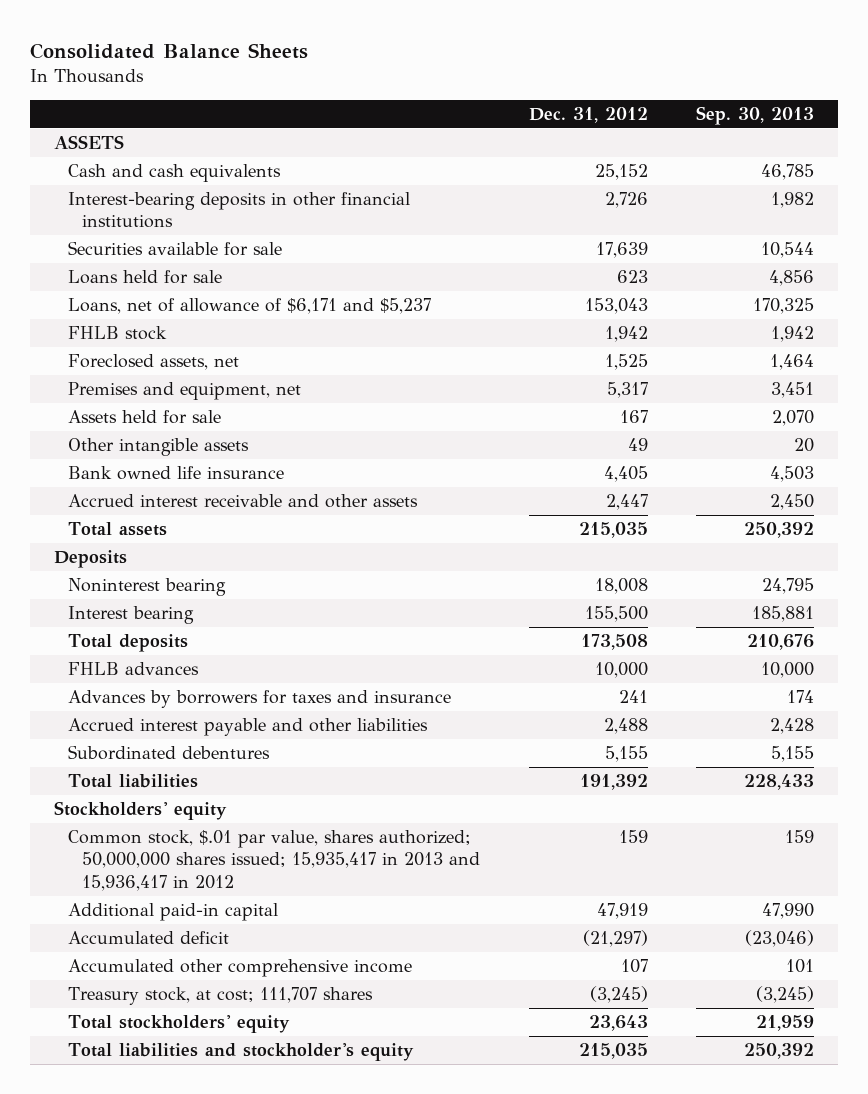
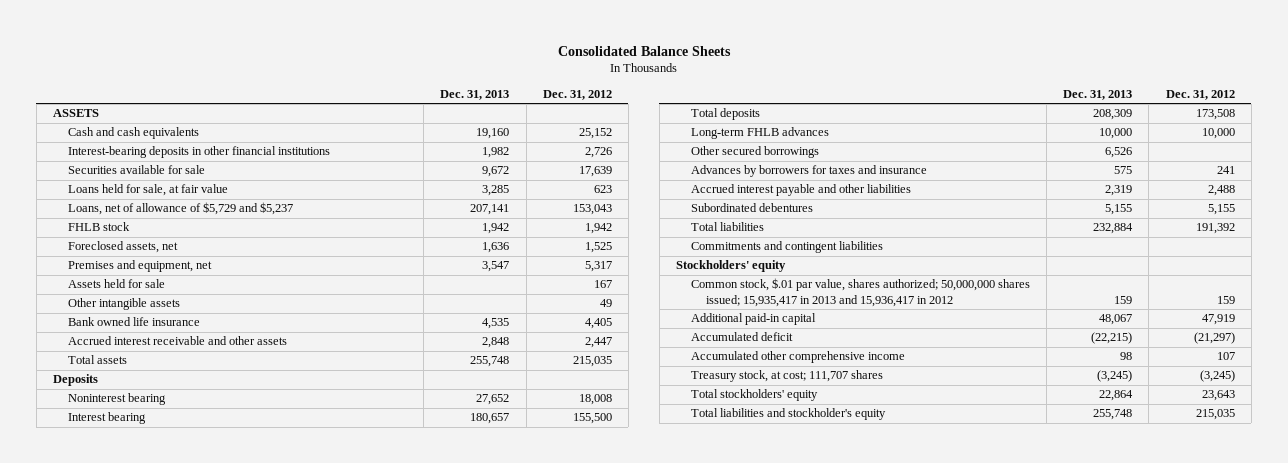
- | Dec. 31, 2012 | Sep. 30, 2013
+ | Dec. 31, 2013 | Dec. 31, 2012
- Loans held for sale | 623 | 4,856
- Loans, net of allowance of $6,171 and $5,237 | 153,043 | 170,325
+ Loans held for sale, at fair value | 3,285 | 623
+ Loans, net of allowance of $5,729 and $5,237 | 207,141 | 153,043
- FHLB advances | 10,000 | 10,000
+ Long-term FHLB advances | 10,000 | 10,000
+ Other secured borrowings | 6,526 |
+ Commitments and contingent liabilities

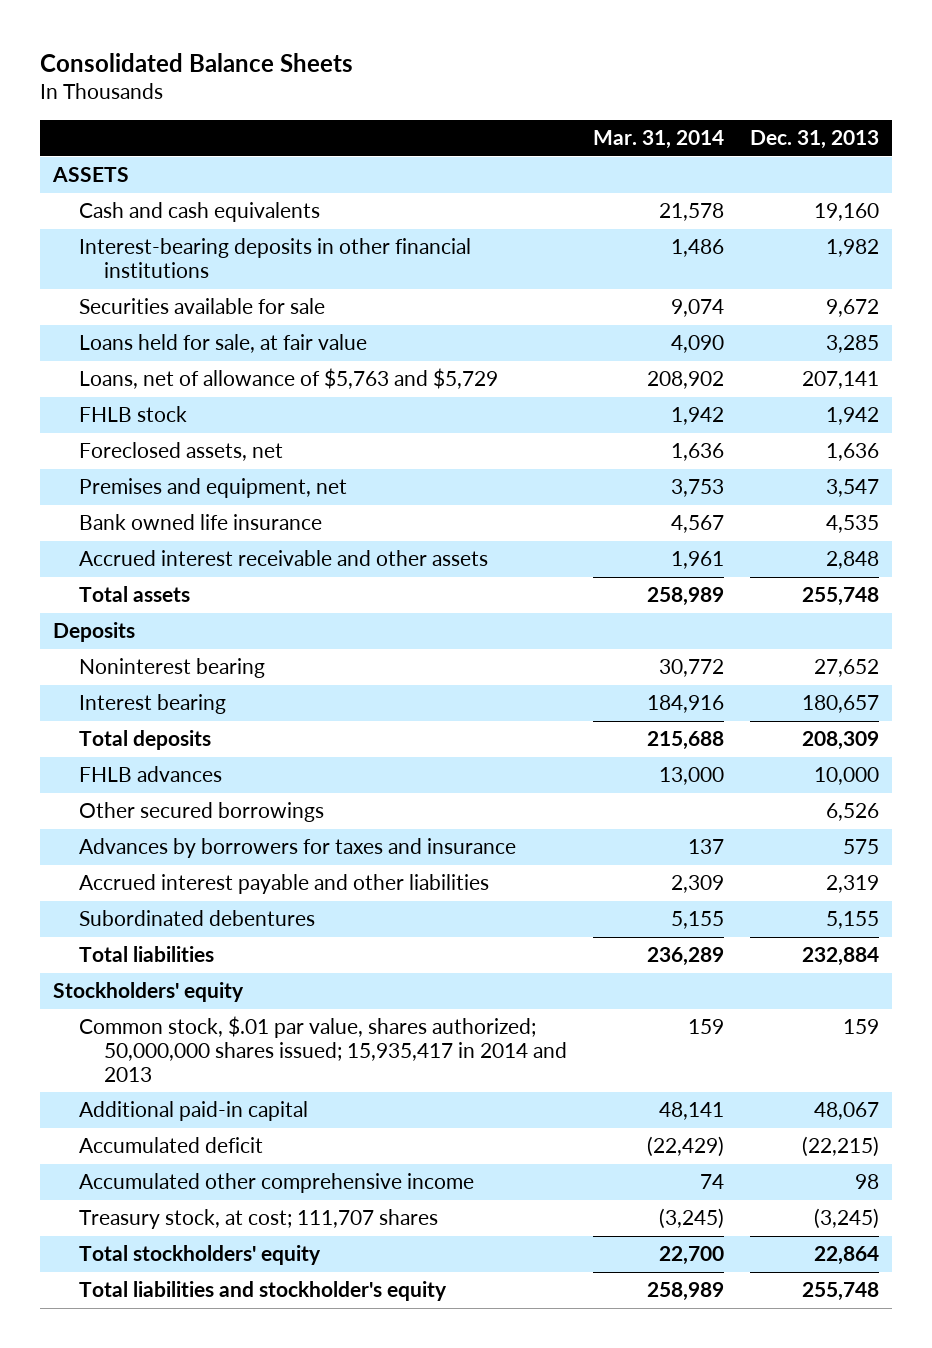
- | Dec. 31, 2013 | Dec. 31, 2012
+ | Mar. 31, 2014 | Dec. 31, 2013
- Loans, net of allowance of $5,729 and $5,237 | 207,141 | 153,043
+ Loans, net of allowance of $5,763 and $5,729 | 208,902 | 207,141
- Assets held for sale | | 167
- Other intangible assets | | 49
- Long-term FHLB advances | 10,000 | 10,000
+ FHLB advances | 13,000 | 10,000
- Commitments and contingent liabilities
- Common stock, $.01 par value, shares authorized; 50,000,000 shares issued; 15,935,417 in 2013 and 15,936,417 in 2012 | 159 | 159
+ Common stock, $.01 par value, shares authorized; 50,000,000 shares issued; 15,935,417 in 2014 and 2013 | 159 | 159

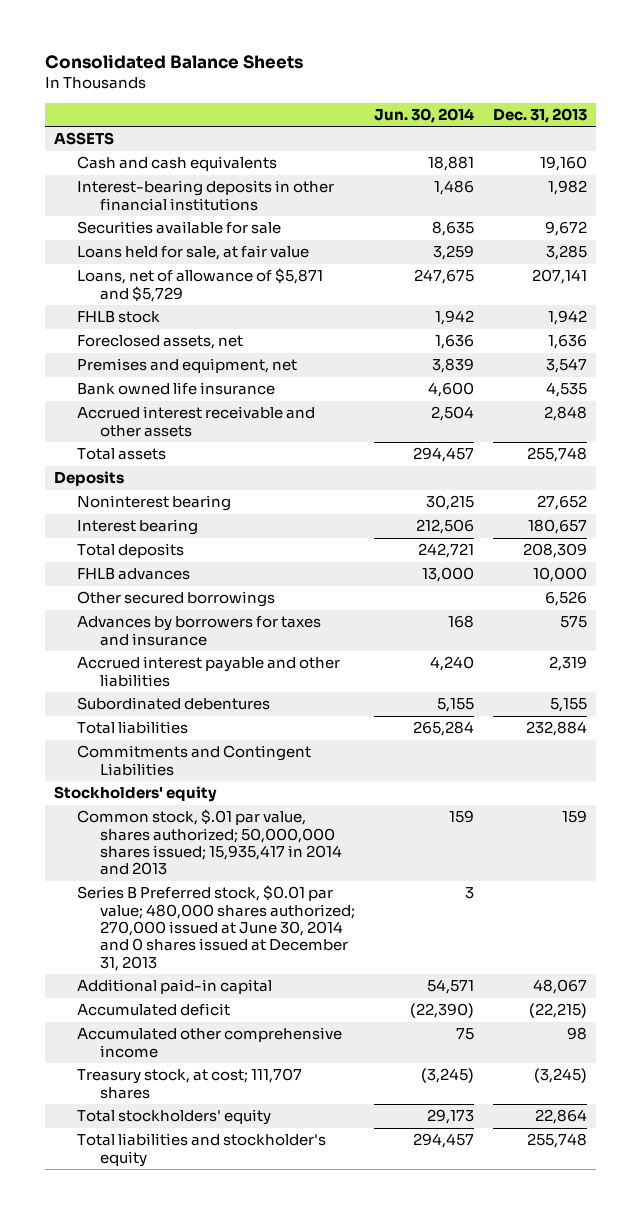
- | Mar. 31, 2014 | Dec. 31, 2013
+ | Jun. 30, 2014 | Dec. 31, 2013
- Loans, net of allowance of $5,763 and $5,729 | 208,902 | 207,141
+ Loans, net of allowance of $5,871 and $5,729 | 247,675 | 207,141
+ Commitments and Contingent Liabilities
+ Series B Preferred stock, $0.01 par value; 480,000 shares authorized; 270,000 issued at June 30, 2014 and 0 shares issued at December 31, 2013 | 3 |

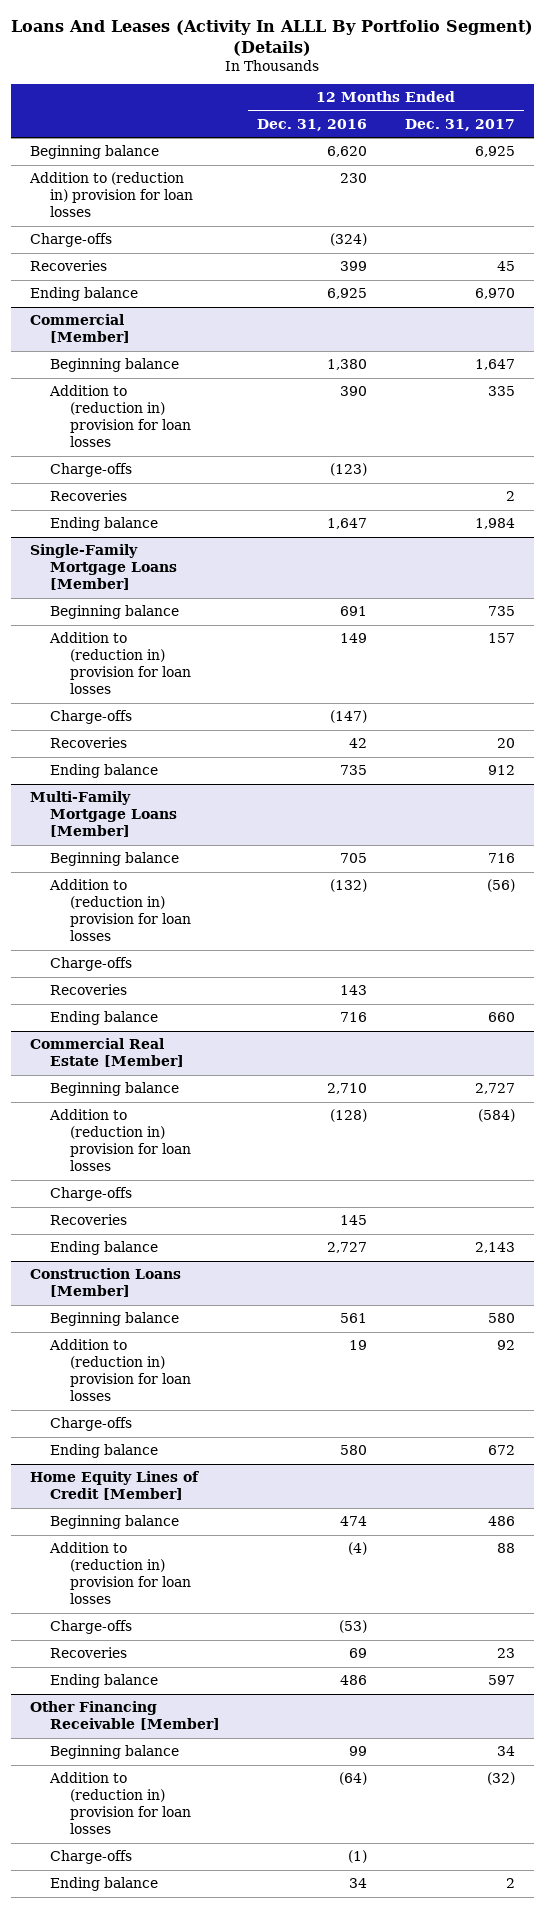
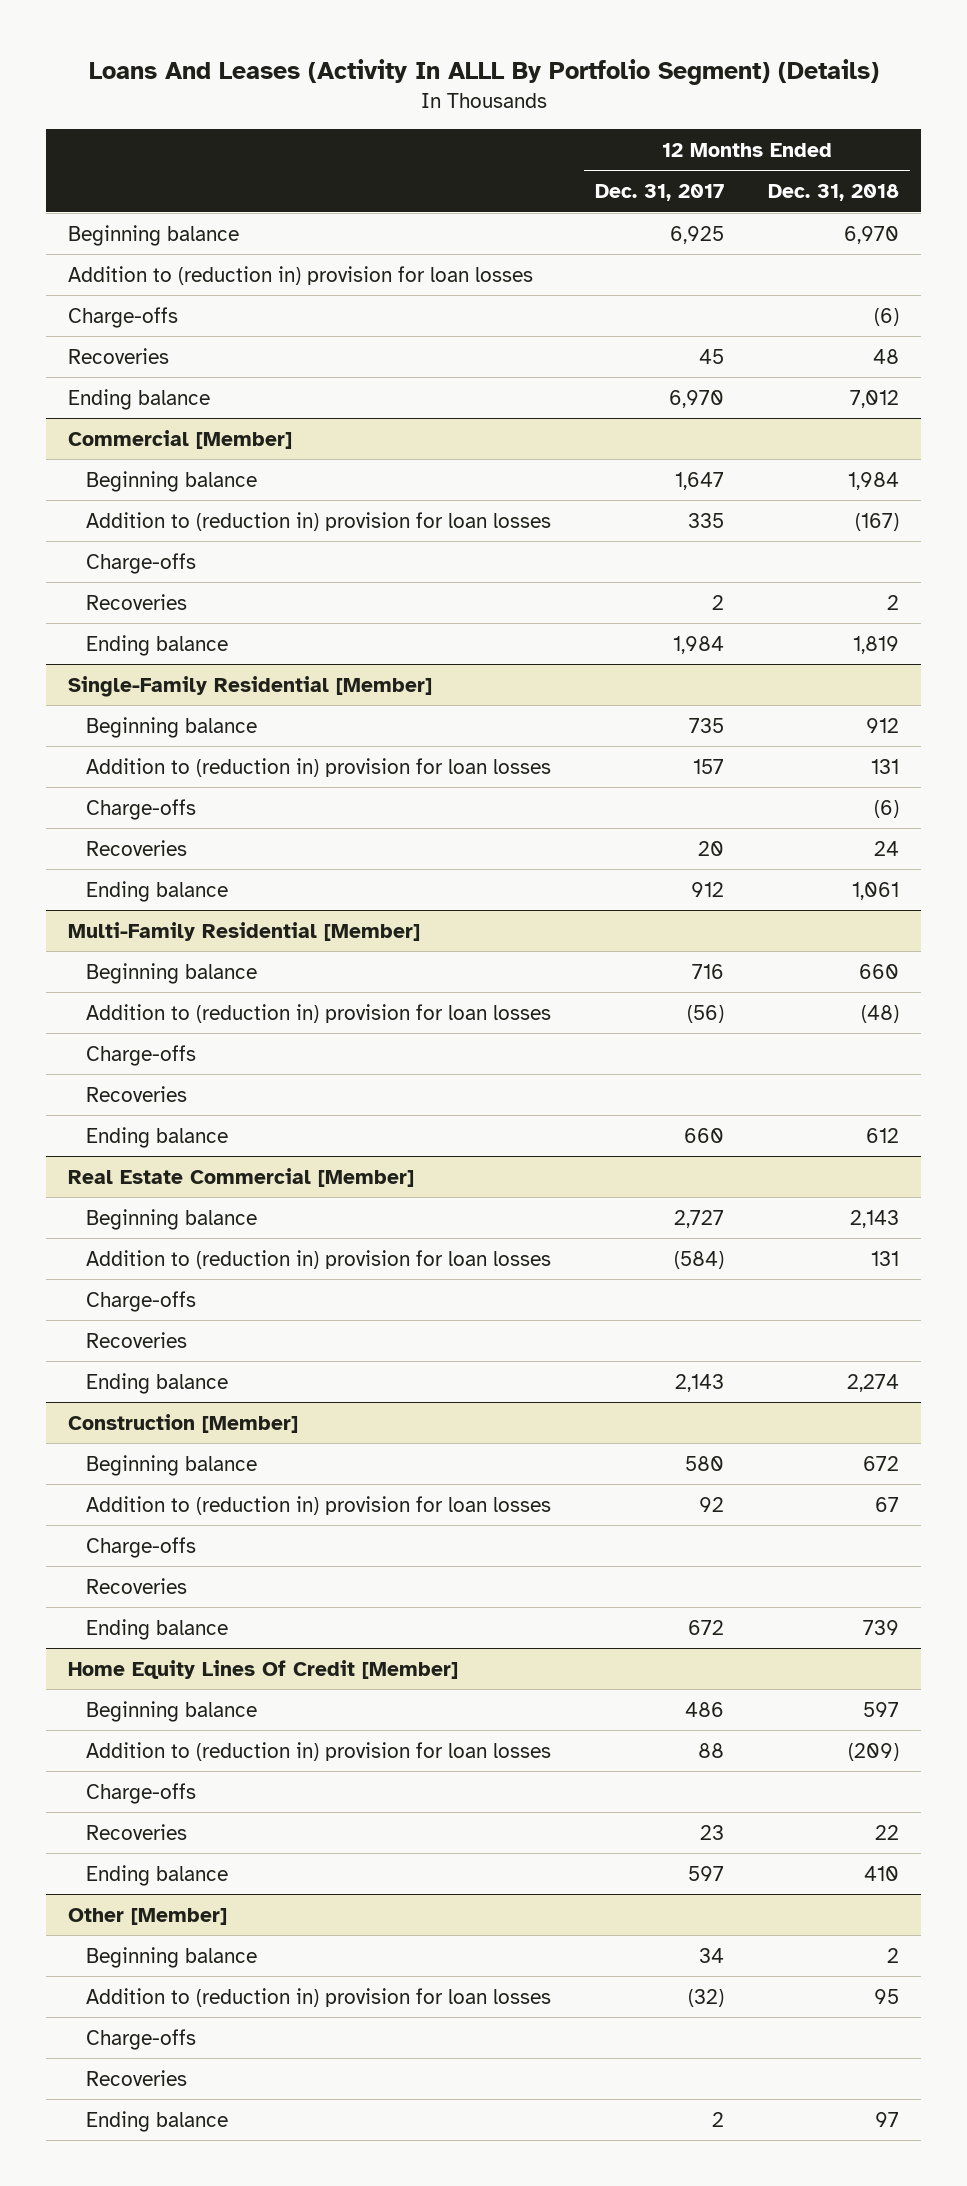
- | 12 Months Ended Dec. 31, 2016 | 12 Months Ended Dec. 31, 2017
+ | 12 Months Ended Dec. 31, 2017 | 12 Months Ended Dec. 31, 2018
- Single-Family Mortgage Loans [Member]
+ Single-Family Residential [Member]
- Multi-Family Mortgage Loans [Member]
+ Multi-Family Residential [Member]
- Commercial Real Estate [Member]
+ Real Estate Commercial [Member]
- Construction Loans [Member]
+ Construction [Member]
+ Recoveries
- Home Equity Lines of Credit [Member]
+ Home Equity Lines Of Credit [Member]
- Other Financing Receivable [Member]
+ Other [Member]
+ Recoveries

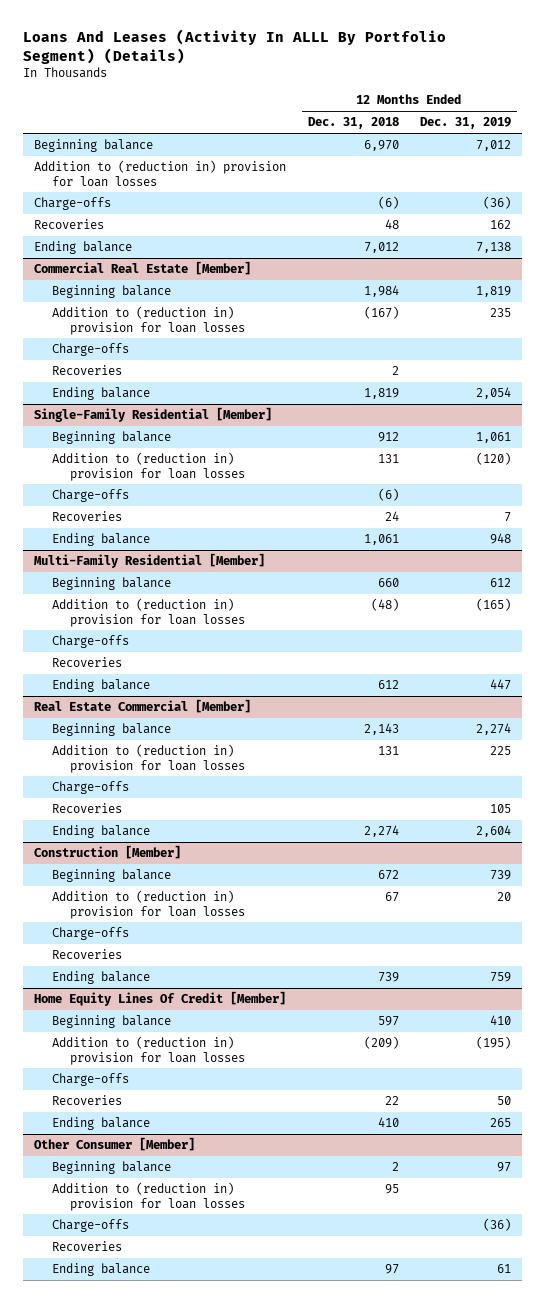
- | 12 Months Ended Dec. 31, 2017 | 12 Months Ended Dec. 31, 2018
+ | 12 Months Ended Dec. 31, 2018 | 12 Months Ended Dec. 31, 2019
- Commercial [Member]
+ Commercial Real Estate [Member]
- Other [Member]
+ Other Consumer [Member]

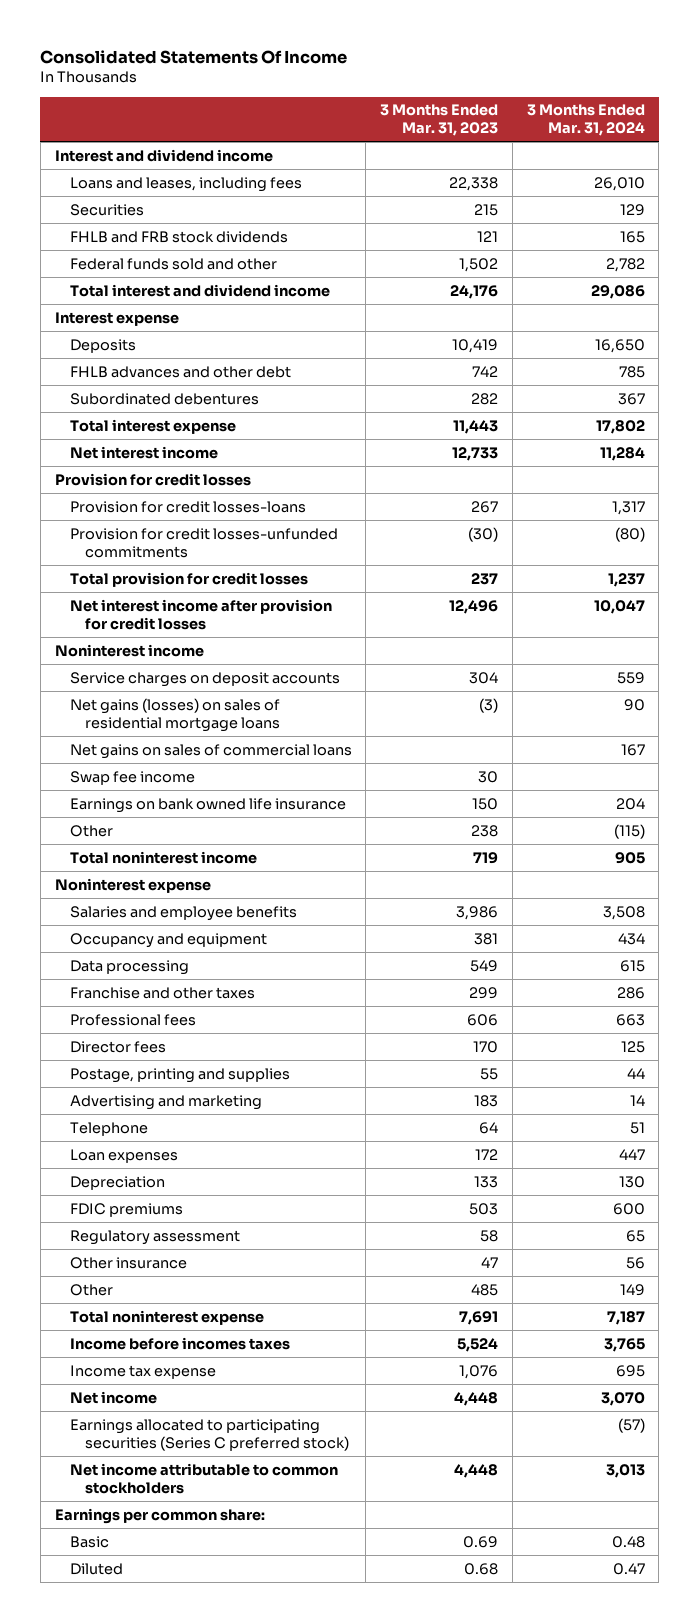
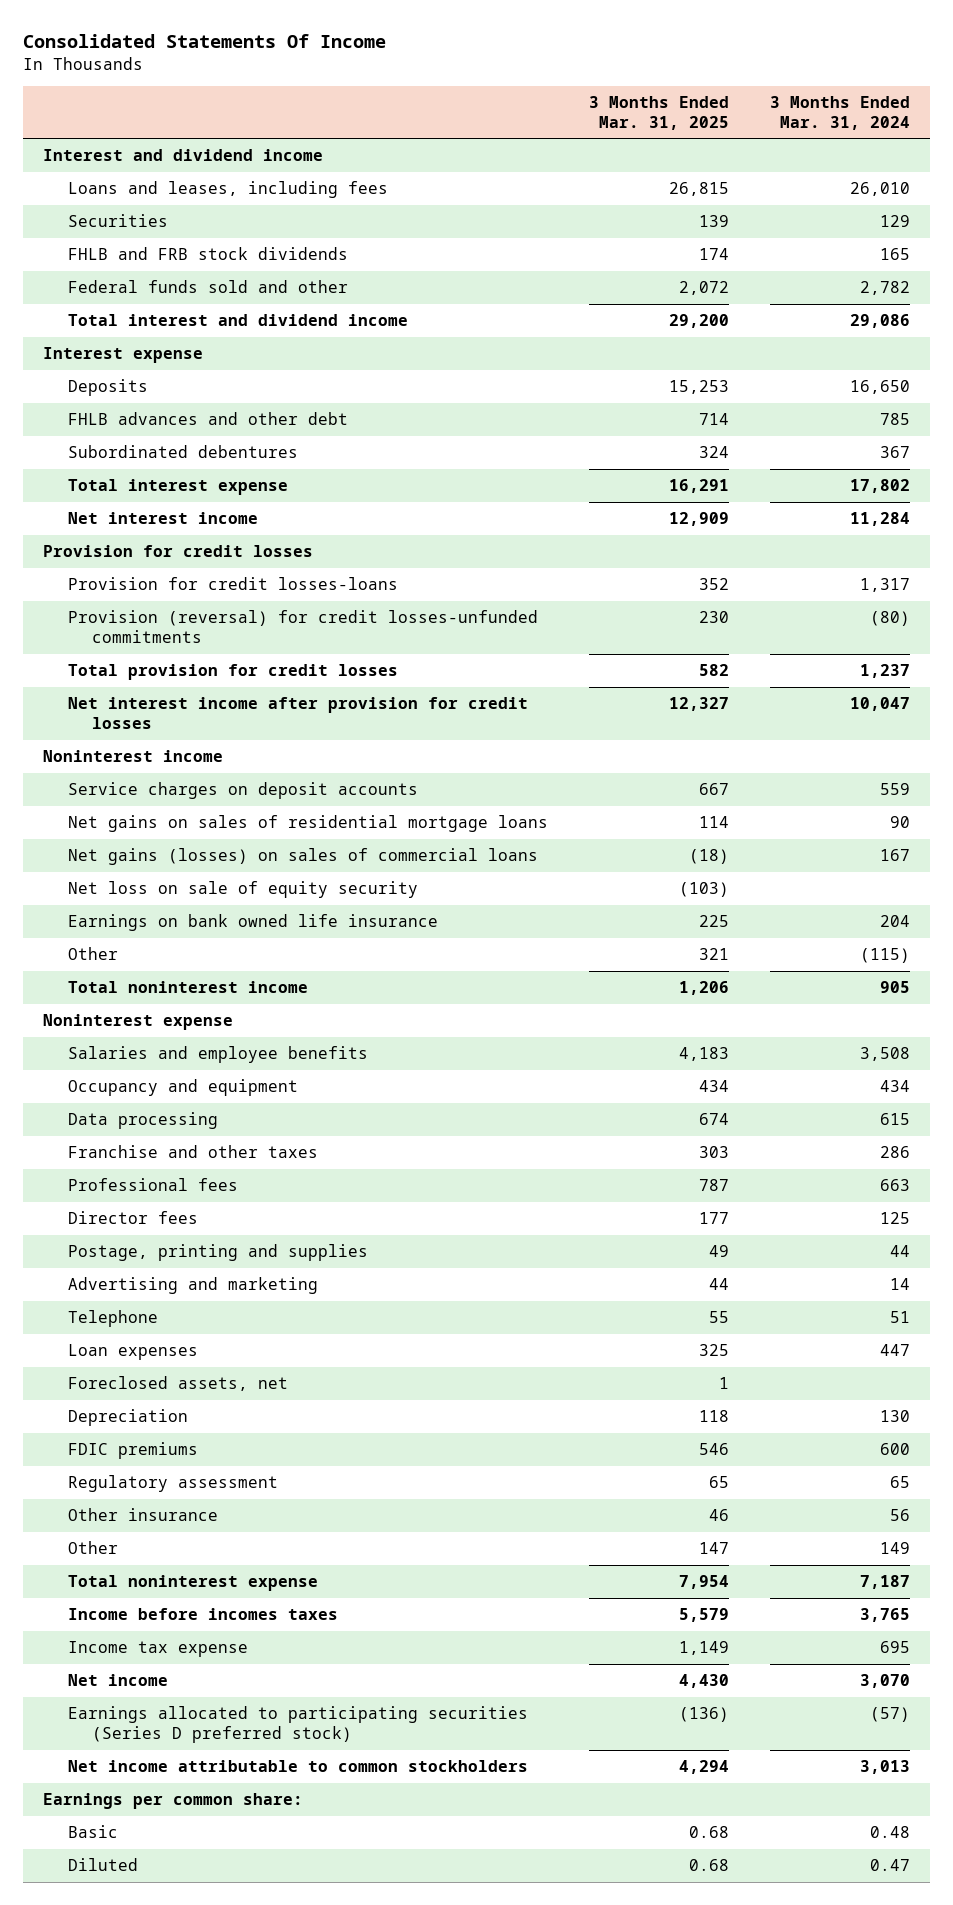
- | 3 Months Ended Mar. 31, 2023 | 3 Months Ended Mar. 31, 2024
+ | 3 Months Ended Mar. 31, 2025 | 3 Months Ended Mar. 31, 2024
- Provision for credit losses-unfunded commitments | (30) | (80)
+ Provision (reversal) for credit losses-unfunded commitments | 230 | (80)
- Net gains (losses) on sales of residential mortgage loans | (3) | 90
- Net gains on sales of commercial loans | | 167
- Swap fee income | 30 |
+ Net gains on sales of residential mortgage loans | 114 | 90
+ Net gains (losses) on sales of commercial loans | (18) | 167
+ Net loss on sale of equity security | (103) |
+ Foreclosed assets, net | 1 |
- Earnings allocated to participating securities (Series C preferred stock) | | (57)
+ Earnings allocated to participating securities (Series D preferred stock) | (136) | (57)

